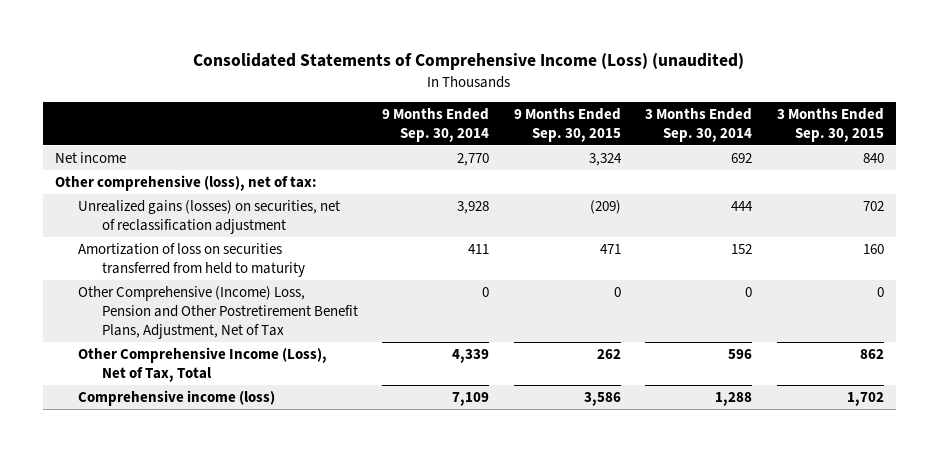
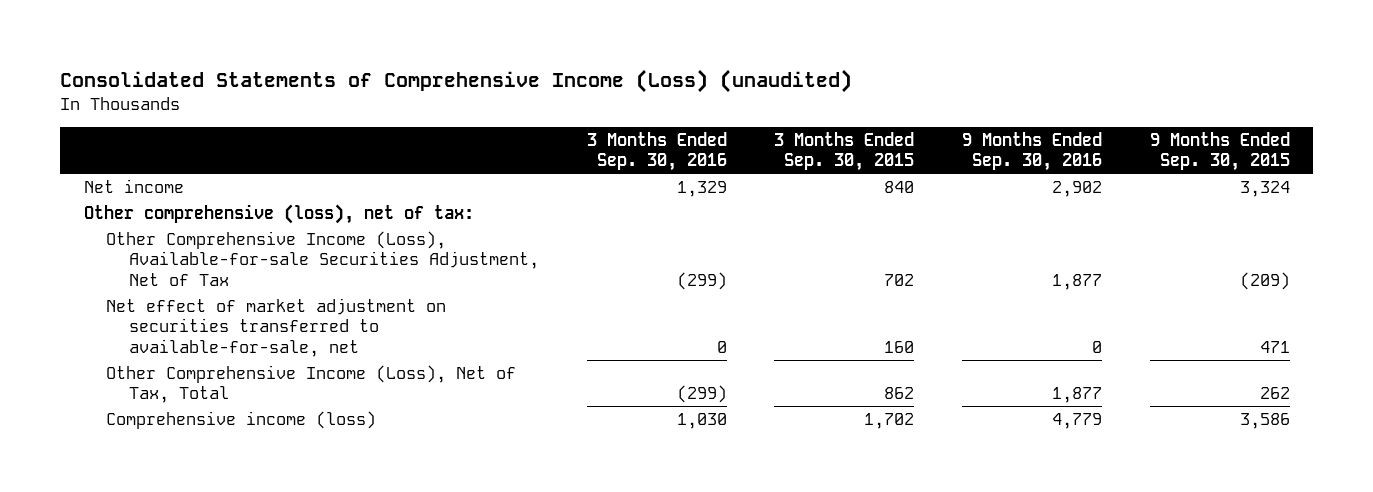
- | 9 Months Ended Sep. 30, 2014 | 9 Months Ended Sep. 30, 2015 | 3 Months Ended Sep. 30, 2014 | 3 Months Ended Sep. 30, 2015
+ | 3 Months Ended Sep. 30, 2016 | 3 Months Ended Sep. 30, 2015 | 9 Months Ended Sep. 30, 2016 | 9 Months Ended Sep. 30, 2015
- Unrealized gains (losses) on securities, net of reclassification adjustment | 3,928 | (209) | 444 | 702
- Amortization of loss on securities transferred from held to maturity | 411 | 471 | 152 | 160
- Other Comprehensive (Income) Loss, Pension and Other Postretirement Benefit Plans, Adjustment, Net of Tax | 0 | 0 | 0 | 0
+ Other Comprehensive Income (Loss), Available-for-sale Securities Adjustment, Net of Tax | (299) | 702 | 1,877 | (209)
+ Net effect of market adjustment on securities transferred to available-for-sale, net | 0 | 160 | 0 | 471

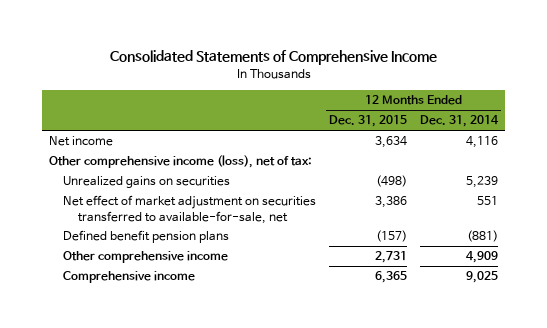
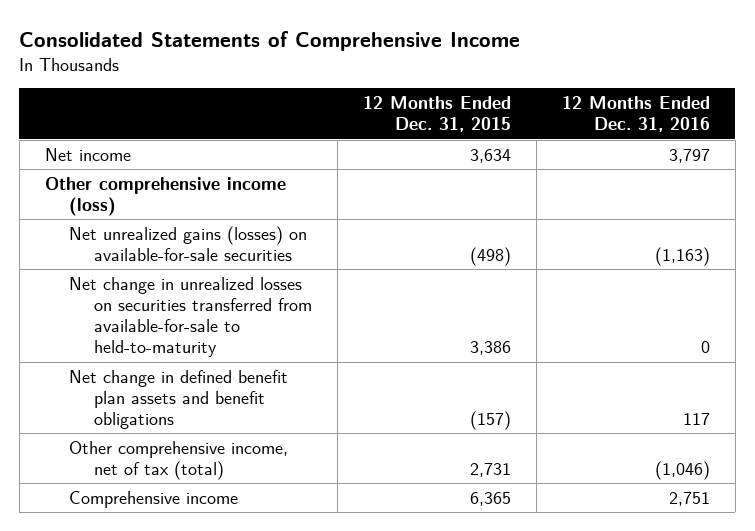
- | 12 Months Ended Dec. 31, 2015 | 12 Months Ended Dec. 31, 2014
+ | 12 Months Ended Dec. 31, 2015 | 12 Months Ended Dec. 31, 2016
- Other comprehensive income (loss), net of tax:
- Unrealized gains on securities | (498) | 5,239
- Net effect of market adjustment on securities transferred to available-for-sale, net | 3,386 | 551
- Defined benefit pension plans | (157) | (881)
- Other comprehensive income | 2,731 | 4,909
+ Other comprehensive income (loss)
+ Net unrealized gains (losses) on available-for-sale securities | (498) | (1,163)
+ Net change in unrealized losses on securities transferred from available-for-sale to held-to-maturity | 3,386 | 0
+ Net change in defined benefit plan assets and benefit obligations | (157) | 117
+ Other comprehensive income, net of tax (total) | 2,731 | (1,046)

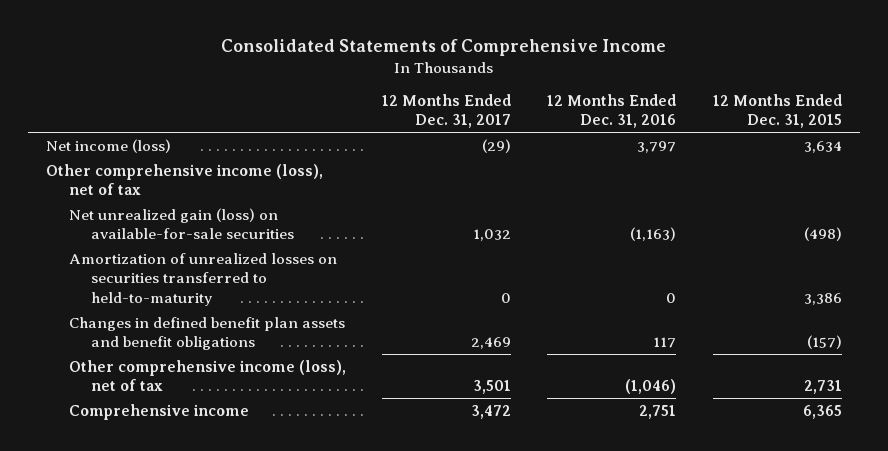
- | 12 Months Ended Dec. 31, 2015 | 12 Months Ended Dec. 31, 2016
+ | 12 Months Ended Dec. 31, 2017 | 12 Months Ended Dec. 31, 2016 | 12 Months Ended Dec. 31, 2015
- Net income | 3,634 | 3,797
- Other comprehensive income (loss)
- Net unrealized gains (losses) on available-for-sale securities | (498) | (1,163)
- Net change in unrealized losses on securities transferred from available-for-sale to held-to-maturity | 3,386 | 0
- Net change in defined benefit plan assets and benefit obligations | (157) | 117
- Other comprehensive income, net of tax (total) | 2,731 | (1,046)
+ Net income (loss) | (29) | 3,797 | 3,634
+ Other comprehensive income (loss), net of tax
+ Net unrealized gain (loss) on available-for-sale securities | 1,032 | (1,163) | (498)
+ Amortization of unrealized losses on securities transferred to held-to-maturity | 0 | 0 | 3,386
+ Changes in defined benefit plan assets and benefit obligations | 2,469 | 117 | (157)
+ Other comprehensive income (loss), net of tax | 3,501 | (1,046) | 2,731

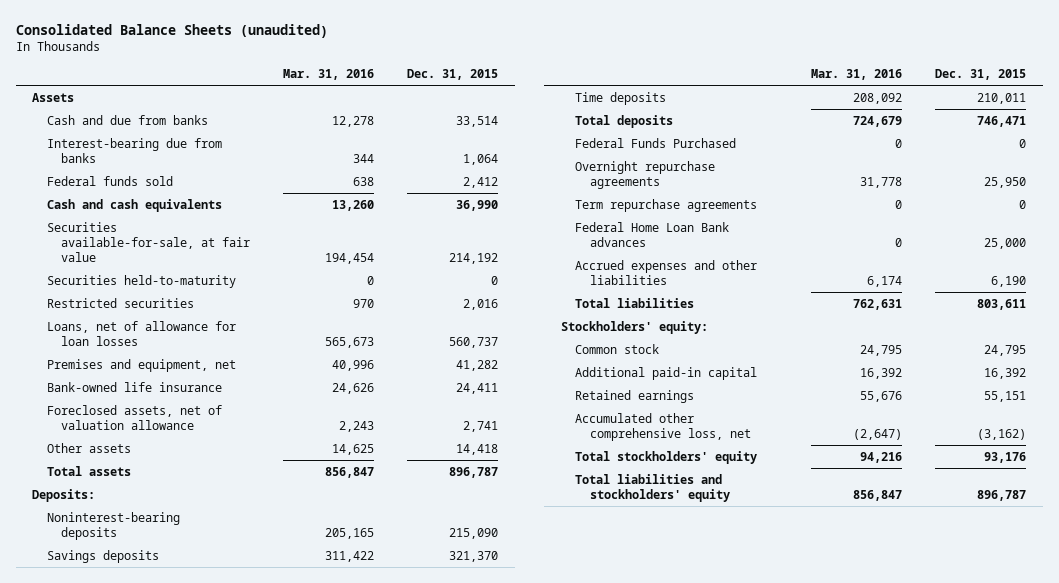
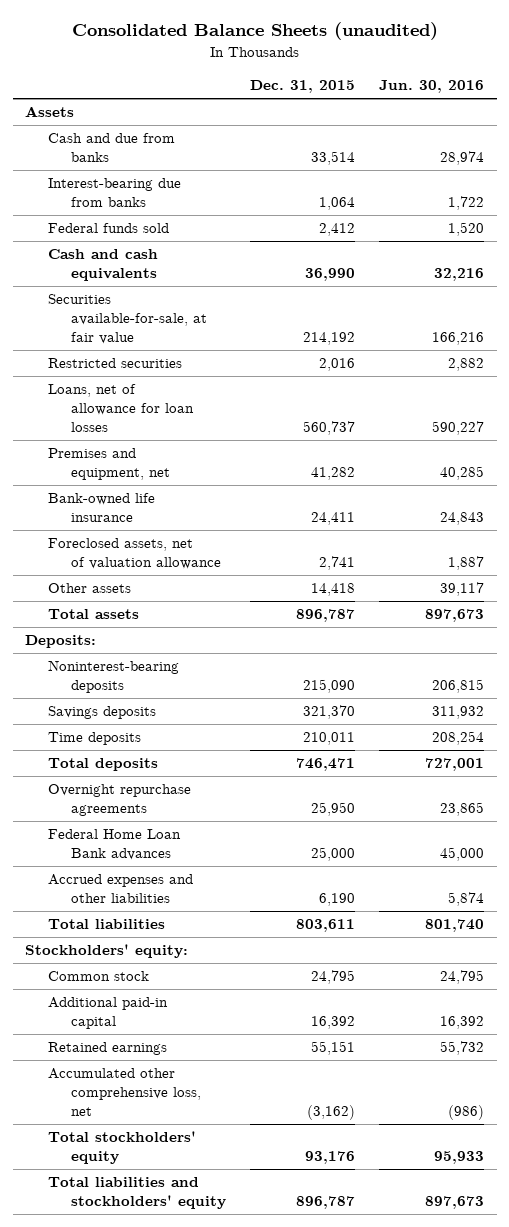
- | Mar. 31, 2016 | Dec. 31, 2015
+ | Dec. 31, 2015 | Jun. 30, 2016
- Securities held-to-maturity | 0 | 0
- Federal Funds Purchased | 0 | 0
- Term repurchase agreements | 0 | 0

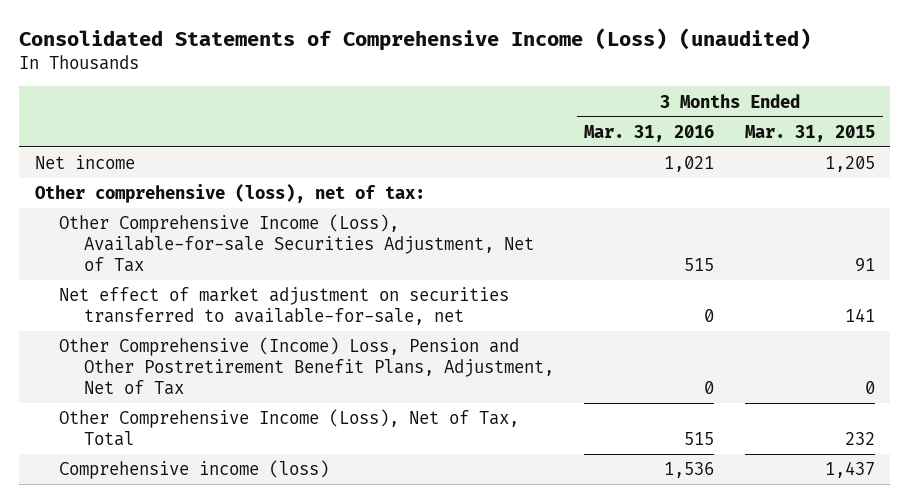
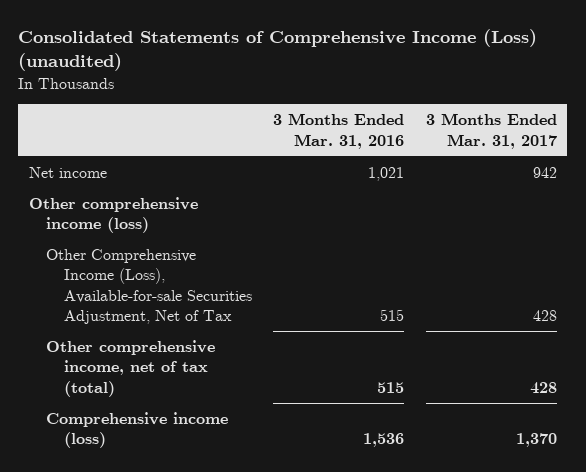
- | 3 Months Ended Mar. 31, 2016 | 3 Months Ended Mar. 31, 2015
+ | 3 Months Ended Mar. 31, 2016 | 3 Months Ended Mar. 31, 2017
- Other comprehensive (loss), net of tax:
+ Other comprehensive income (loss)
- Net effect of market adjustment on securities transferred to available-for-sale, net | 0 | 141
- Other Comprehensive (Income) Loss, Pension and Other Postretirement Benefit Plans, Adjustment, Net of Tax | 0 | 0
- Other Comprehensive Income (Loss), Net of Tax, Total | 515 | 232
+ Other comprehensive income, net of tax (total) | 515 | 428

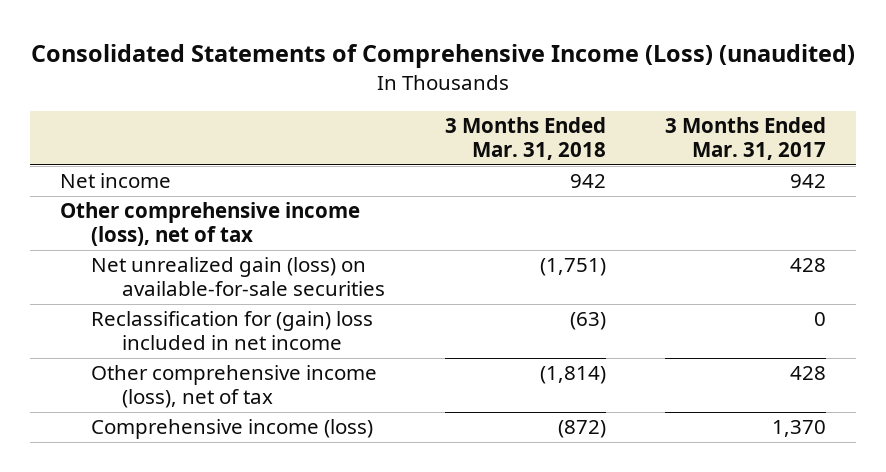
- | 3 Months Ended Mar. 31, 2016 | 3 Months Ended Mar. 31, 2017
+ | 3 Months Ended Mar. 31, 2018 | 3 Months Ended Mar. 31, 2017
- Other comprehensive income (loss)
- Other Comprehensive Income (Loss), Available-for-sale Securities Adjustment, Net of Tax | 515 | 428
- Other comprehensive income, net of tax (total) | 515 | 428
+ Other comprehensive income (loss), net of tax
+ Net unrealized gain (loss) on available-for-sale securities | (1,751) | 428
+ Reclassification for (gain) loss included in net income | (63) | 0
+ Other comprehensive income (loss), net of tax | (1,814) | 428

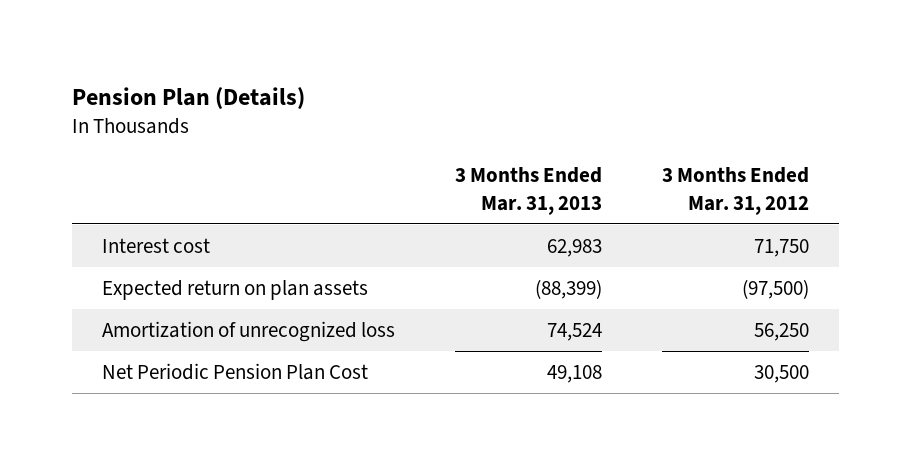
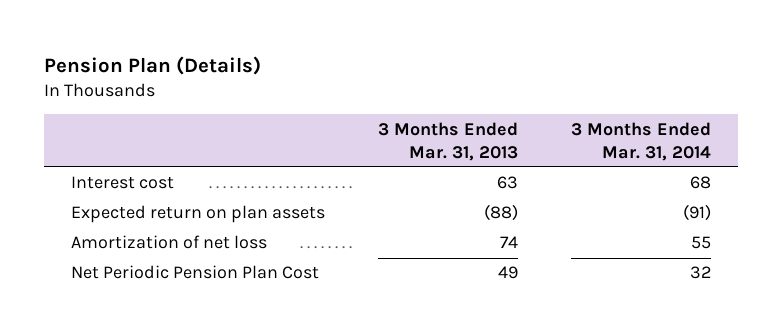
- | 3 Months Ended Mar. 31, 2013 | 3 Months Ended Mar. 31, 2012
+ | 3 Months Ended Mar. 31, 2013 | 3 Months Ended Mar. 31, 2014
- Interest cost | 62,983 | 71,750
- Expected return on plan assets | (88,399) | (97,500)
- Amortization of unrecognized loss | 74,524 | 56,250
- Net Periodic Pension Plan Cost | 49,108 | 30,500
+ Interest cost | 63 | 68
+ Expected return on plan assets | (88) | (91)
+ Amortization of net loss | 74 | 55
+ Net Periodic Pension Plan Cost | 49 | 32

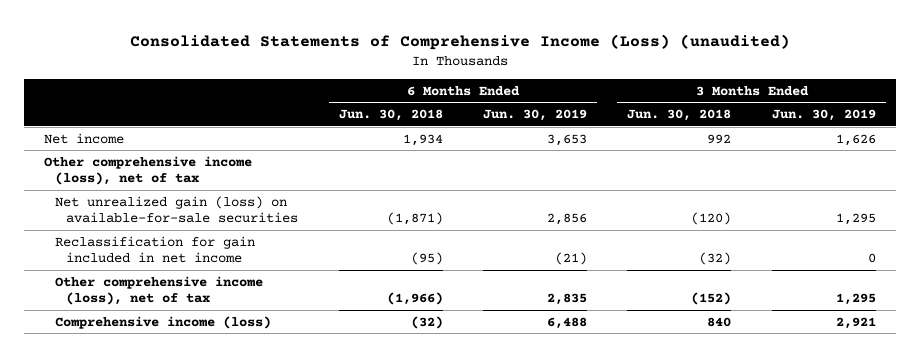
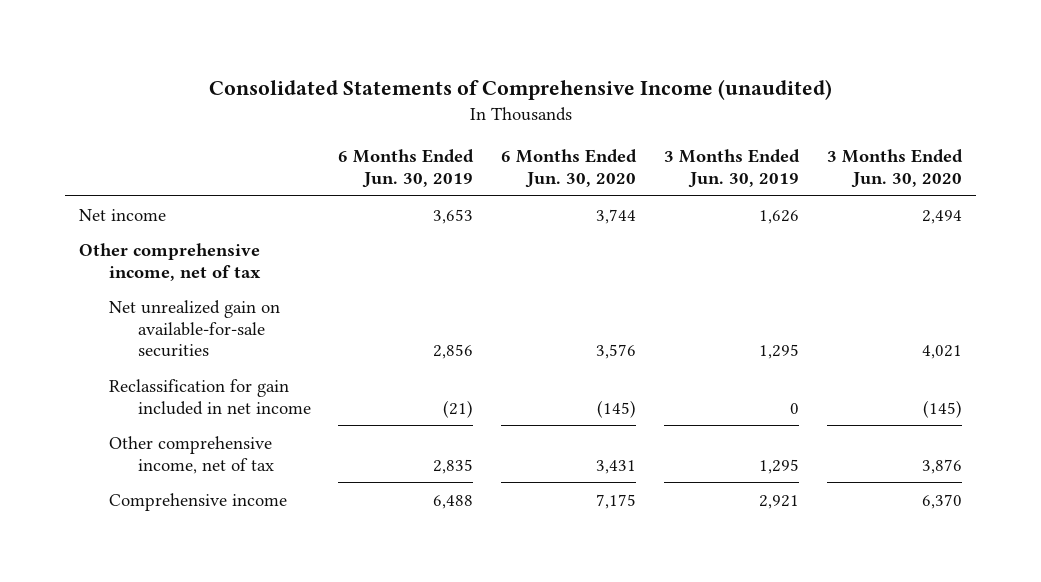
- Consolidated Statements of Comprehensive Income (Loss) (unaudited)
+ Consolidated Statements of Comprehensive Income (unaudited)
- | 6 Months Ended Jun. 30, 2018 | 6 Months Ended Jun. 30, 2019 | 3 Months Ended Jun. 30, 2018 | 3 Months Ended Jun. 30, 2019
+ | 6 Months Ended Jun. 30, 2019 | 6 Months Ended Jun. 30, 2020 | 3 Months Ended Jun. 30, 2019 | 3 Months Ended Jun. 30, 2020
- Other comprehensive income (loss), net of tax
- Net unrealized gain (loss) on available-for-sale securities | (1,871) | 2,856 | (120) | 1,295
+ Other comprehensive income, net of tax
+ Net unrealized gain on available-for-sale securities | 2,856 | 3,576 | 1,295 | 4,021
- Other comprehensive income (loss), net of tax | (1,966) | 2,835 | (152) | 1,295
- Comprehensive income (loss) | (32) | 6,488 | 840 | 2,921
+ Other comprehensive income, net of tax | 2,835 | 3,431 | 1,295 | 3,876
+ Comprehensive income | 6,488 | 7,175 | 2,921 | 6,370

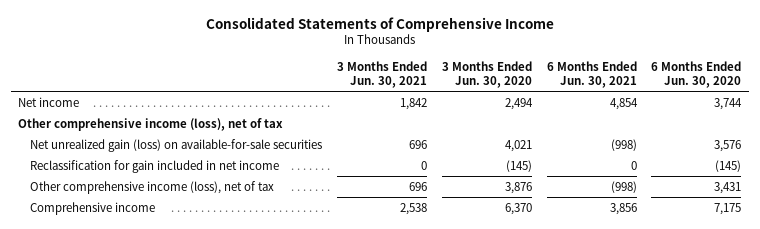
- Consolidated Statements of Comprehensive Income (unaudited)
+ Consolidated Statements of Comprehensive Income
- | 6 Months Ended Jun. 30, 2019 | 6 Months Ended Jun. 30, 2020 | 3 Months Ended Jun. 30, 2019 | 3 Months Ended Jun. 30, 2020
+ | 3 Months Ended Jun. 30, 2021 | 3 Months Ended Jun. 30, 2020 | 6 Months Ended Jun. 30, 2021 | 6 Months Ended Jun. 30, 2020
- Other comprehensive income, net of tax
- Net unrealized gain on available-for-sale securities | 2,856 | 3,576 | 1,295 | 4,021
+ Other comprehensive income (loss), net of tax
+ Net unrealized gain (loss) on available-for-sale securities | 696 | 4,021 | (998) | 3,576
- Other comprehensive income, net of tax | 2,835 | 3,431 | 1,295 | 3,876
+ Other comprehensive income (loss), net of tax | 696 | 3,876 | (998) | 3,431

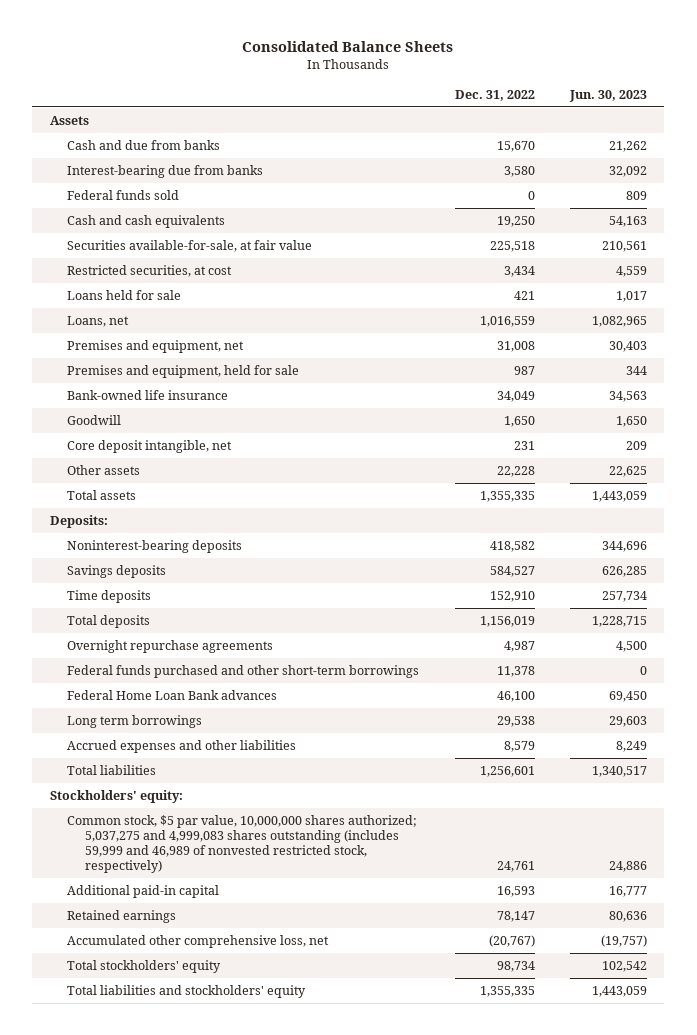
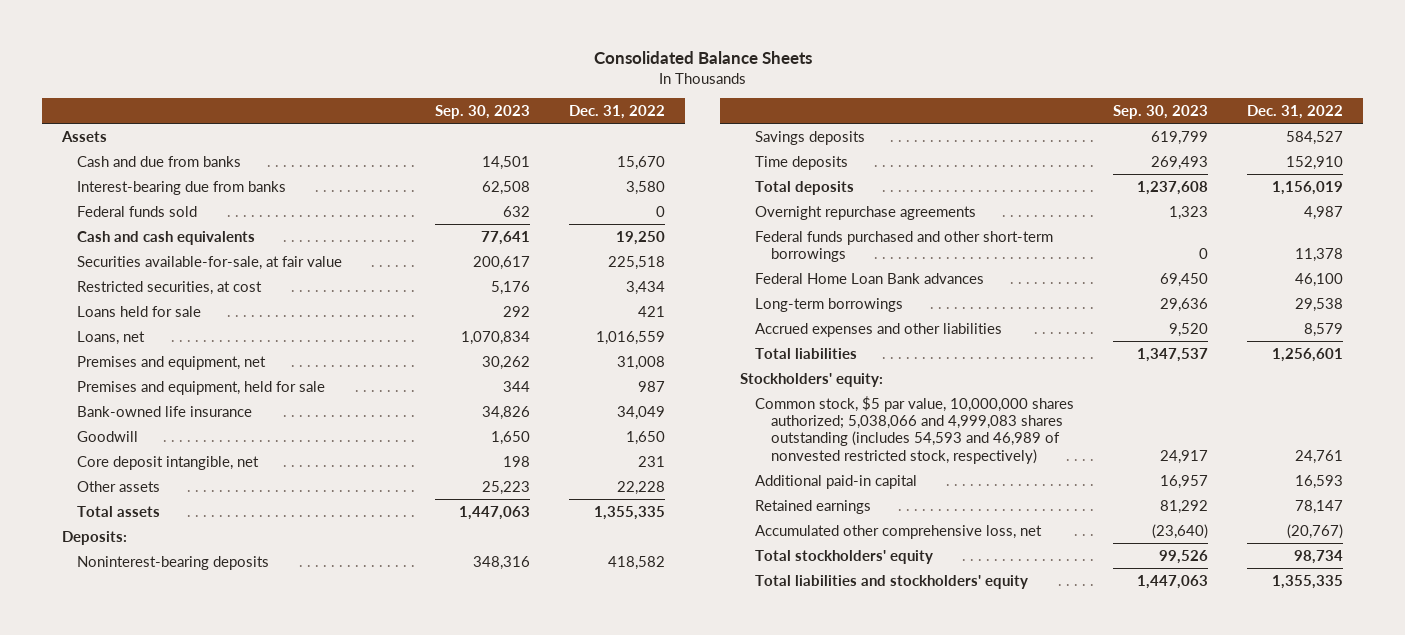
- | Dec. 31, 2022 | Jun. 30, 2023
+ | Sep. 30, 2023 | Dec. 31, 2022
- Long term borrowings | 29,538 | 29,603
+ Long-term borrowings | 29,636 | 29,538
- Common stock, $5 par value, 10,000,000 shares authorized; 5,037,275 and 4,999,083 shares outstanding (includes 59,999 and 46,989 of nonvested restricted stock, respectively) | 24,761 | 24,886
+ Common stock, $5 par value, 10,000,000 shares authorized; 5,038,066 and 4,999,083 shares outstanding (includes 54,593 and 46,989 of nonvested restricted stock, respectively) | 24,917 | 24,761

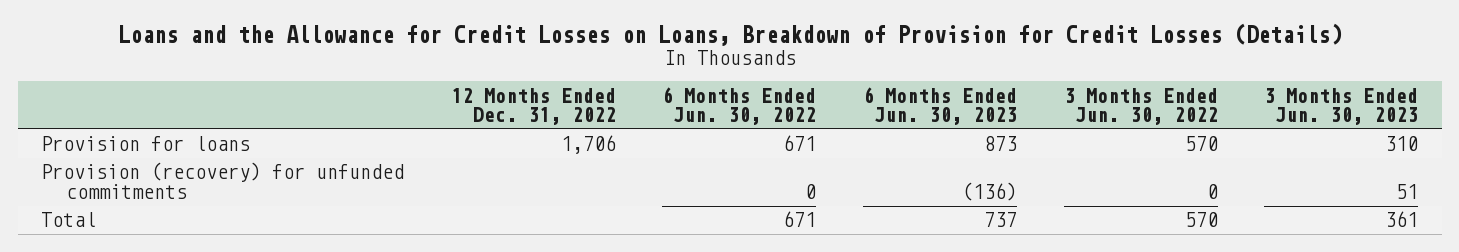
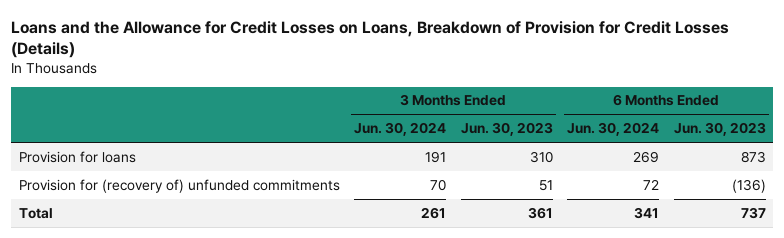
- | 12 Months Ended Dec. 31, 2022 | 6 Months Ended Jun. 30, 2022 | 6 Months Ended Jun. 30, 2023 | 3 Months Ended Jun. 30, 2022 | 3 Months Ended Jun. 30, 2023
+ | 3 Months Ended Jun. 30, 2024 | 3 Months Ended Jun. 30, 2023 | 6 Months Ended Jun. 30, 2024 | 6 Months Ended Jun. 30, 2023
- Provision (recovery) for unfunded commitments | | 0 | (136) | 0 | 51
+ Provision for (recovery of) unfunded commitments | 70 | 51 | 72 | (136)

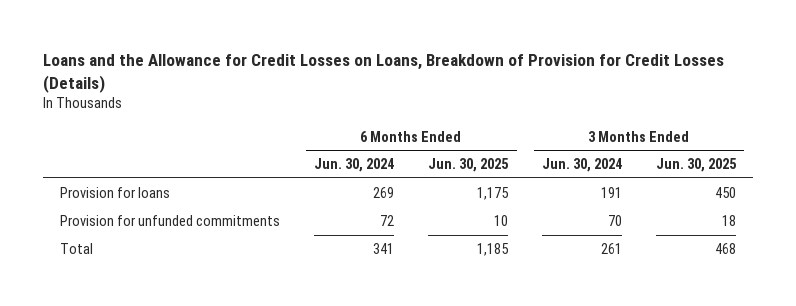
- | 3 Months Ended Jun. 30, 2024 | 3 Months Ended Jun. 30, 2023 | 6 Months Ended Jun. 30, 2024 | 6 Months Ended Jun. 30, 2023
+ | 6 Months Ended Jun. 30, 2024 | 6 Months Ended Jun. 30, 2025 | 3 Months Ended Jun. 30, 2024 | 3 Months Ended Jun. 30, 2025
- Provision for (recovery of) unfunded commitments | 70 | 51 | 72 | (136)
+ Provision for unfunded commitments | 72 | 10 | 70 | 18

